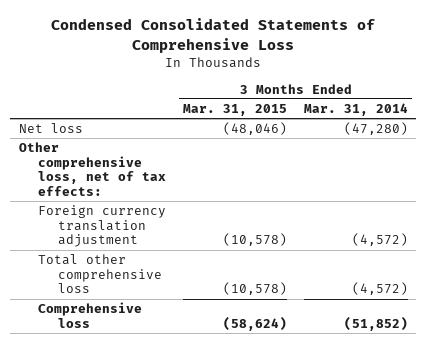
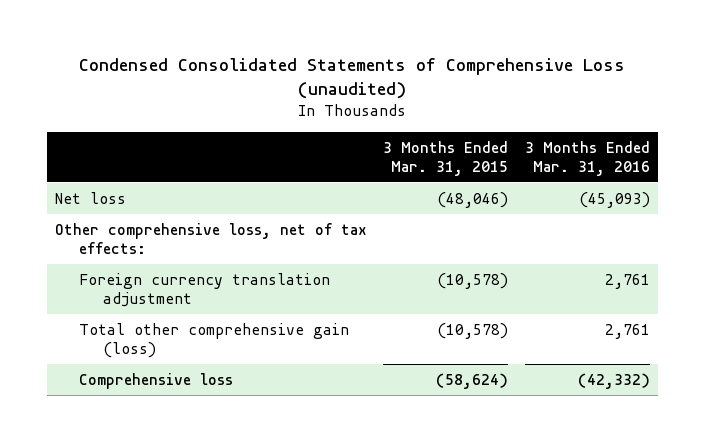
- Condensed Consolidated Statements of Comprehensive Loss
+ Condensed Consolidated Statements of Comprehensive Loss (unaudited)
- | 3 Months Ended Mar. 31, 2015 | 3 Months Ended Mar. 31, 2014
+ | 3 Months Ended Mar. 31, 2015 | 3 Months Ended Mar. 31, 2016
- Total other comprehensive loss | (10,578) | (4,572)
+ Total other comprehensive gain (loss) | (10,578) | 2,761

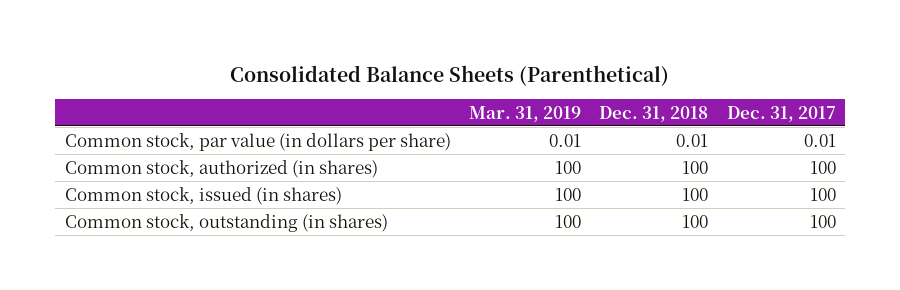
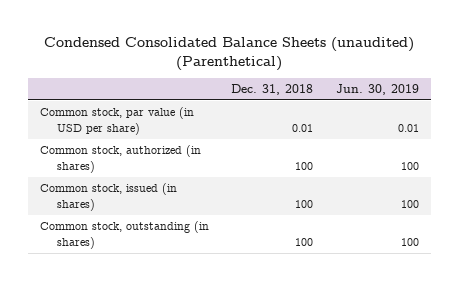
- Consolidated Balance Sheets (Parenthetical)
+ Condensed Consolidated Balance Sheets (unaudited) (Parenthetical)
- | Mar. 31, 2019 | Dec. 31, 2018 | Dec. 31, 2017
+ | Dec. 31, 2018 | Jun. 30, 2019
- Common stock, par value (in dollars per share) | 0.01 | 0.01 | 0.01
+ Common stock, par value (in USD per share) | 0.01 | 0.01

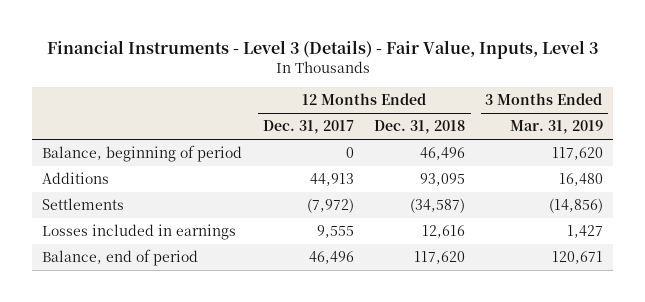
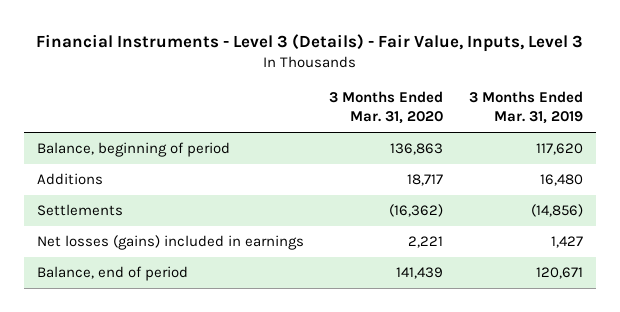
- | 12 Months Ended Dec. 31, 2017 | 12 Months Ended Dec. 31, 2018 | 3 Months Ended Mar. 31, 2019
+ | 3 Months Ended Mar. 31, 2020 | 3 Months Ended Mar. 31, 2019
- Losses included in earnings | 9,555 | 12,616 | 1,427
+ Net losses (gains) included in earnings | 2,221 | 1,427

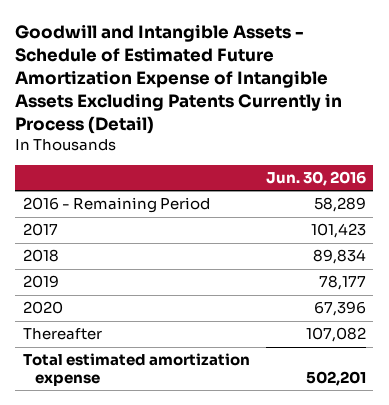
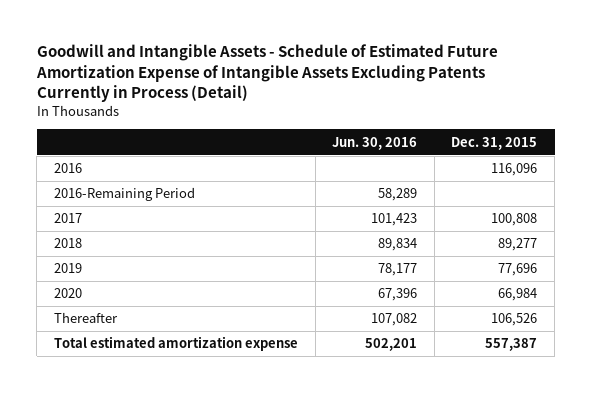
- | Jun. 30, 2016
+ | Jun. 30, 2016 | Dec. 31, 2015
- 2016 - Remaining Period | 58,289
+ 2016 | | 116,096
+ 2016-Remaining Period | 58,289 |

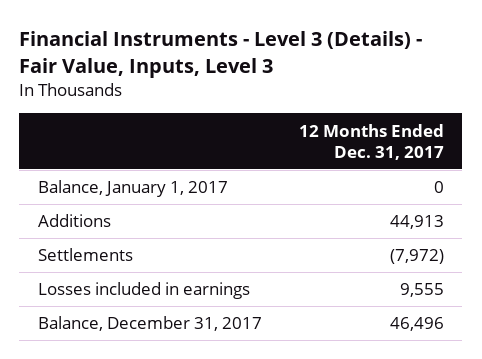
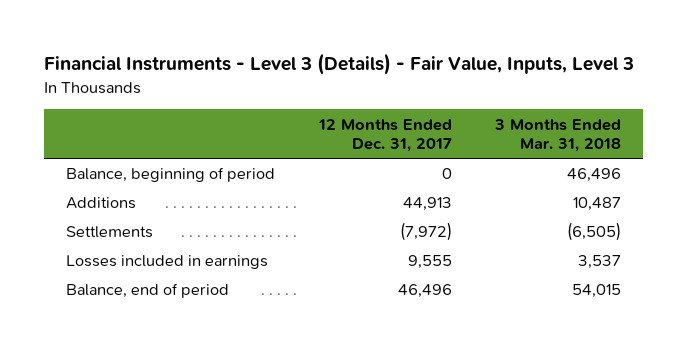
- | 12 Months Ended Dec. 31, 2017
+ | 12 Months Ended Dec. 31, 2017 | 3 Months Ended Mar. 31, 2018
- Balance, January 1, 2017 | 0
+ Balance, beginning of period | 0 | 46,496
- Balance, December 31, 2017 | 46,496
+ Balance, end of period | 46,496 | 54,015

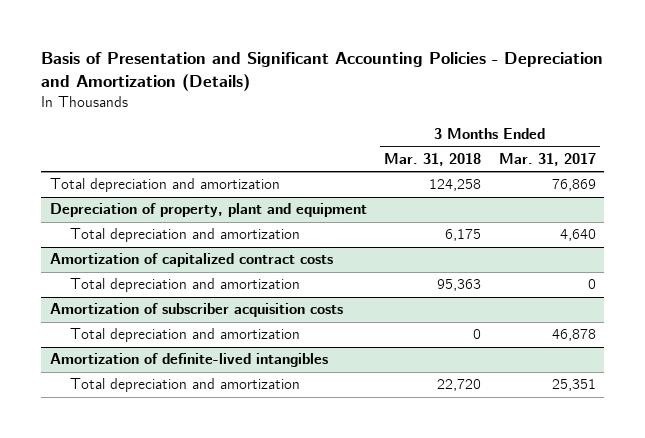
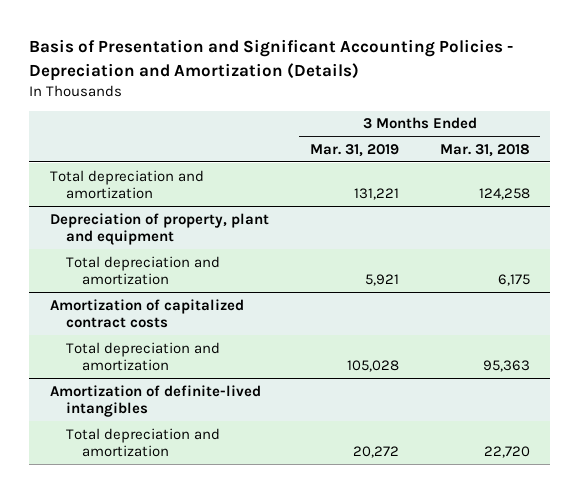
- | 3 Months Ended Mar. 31, 2018 | 3 Months Ended Mar. 31, 2017
+ | 3 Months Ended Mar. 31, 2019 | 3 Months Ended Mar. 31, 2018
- Amortization of subscriber acquisition costs
- Total depreciation and amortization | 0 | 46,878

